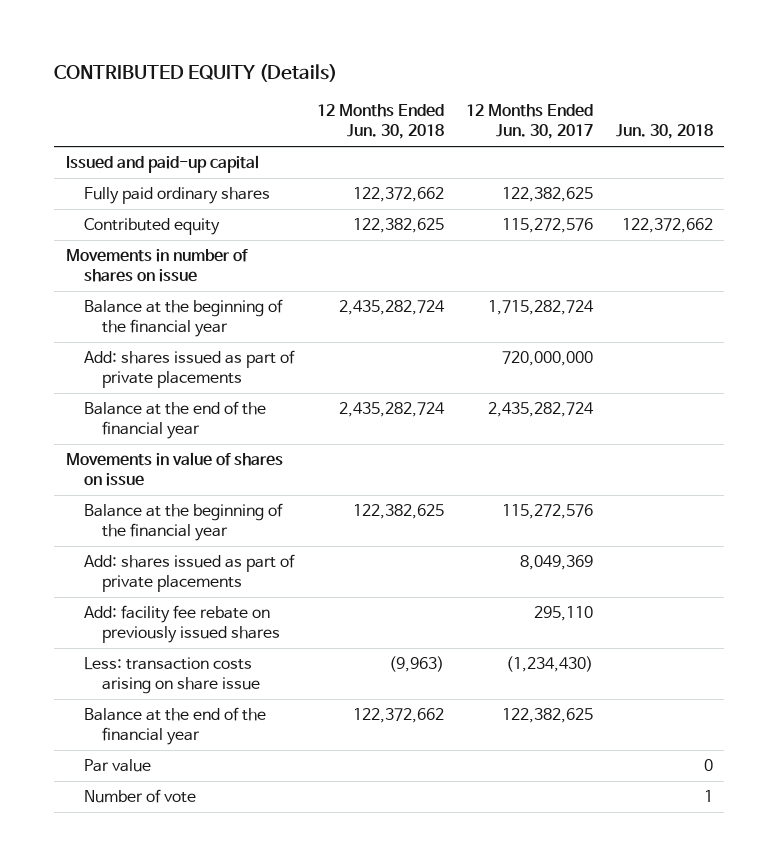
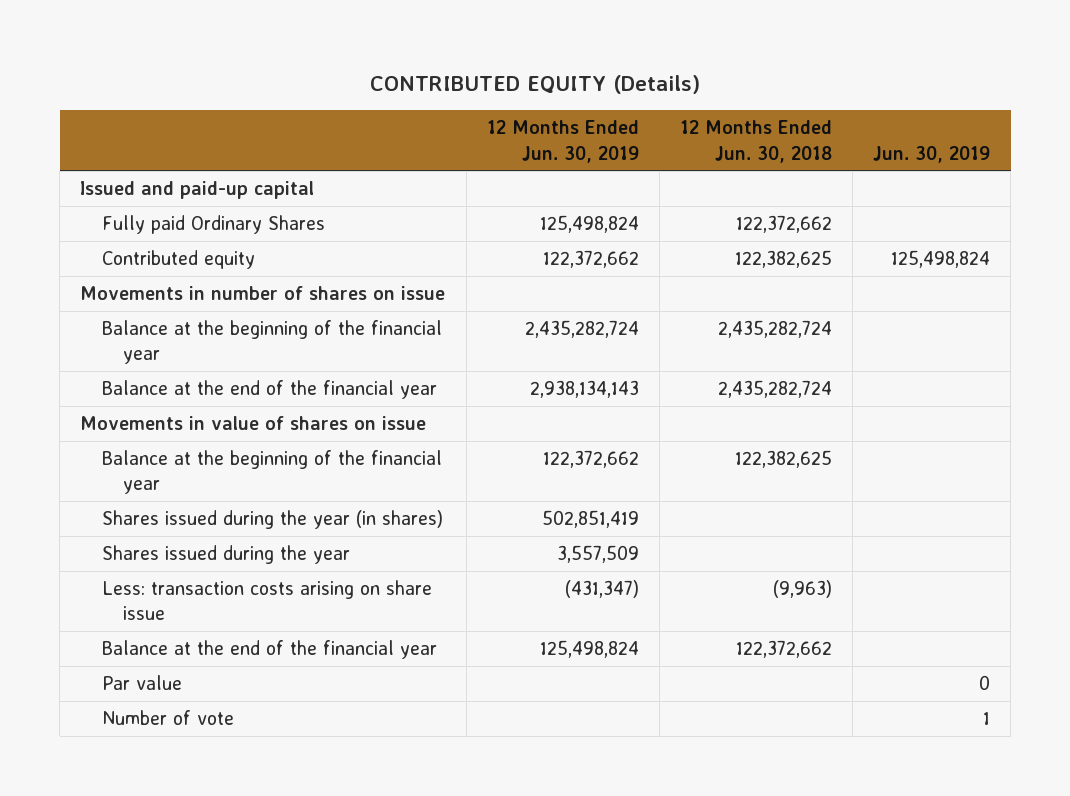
- | 12 Months Ended Jun. 30, 2018 | 12 Months Ended Jun. 30, 2017 | Jun. 30, 2018
+ | 12 Months Ended Jun. 30, 2019 | 12 Months Ended Jun. 30, 2018 | Jun. 30, 2019
- Fully paid ordinary shares | 122,372,662 | 122,382,625 |
+ Fully paid Ordinary Shares | 125,498,824 | 122,372,662 |
- Add: shares issued as part of private placements | | 720,000,000 |
- Add: shares issued as part of private placements | | 8,049,369 |
- Add: facility fee rebate on previously issued shares | | 295,110 |
+ Shares issued during the year (in shares) | 502,851,419 | |
+ Shares issued during the year | 3,557,509 | |

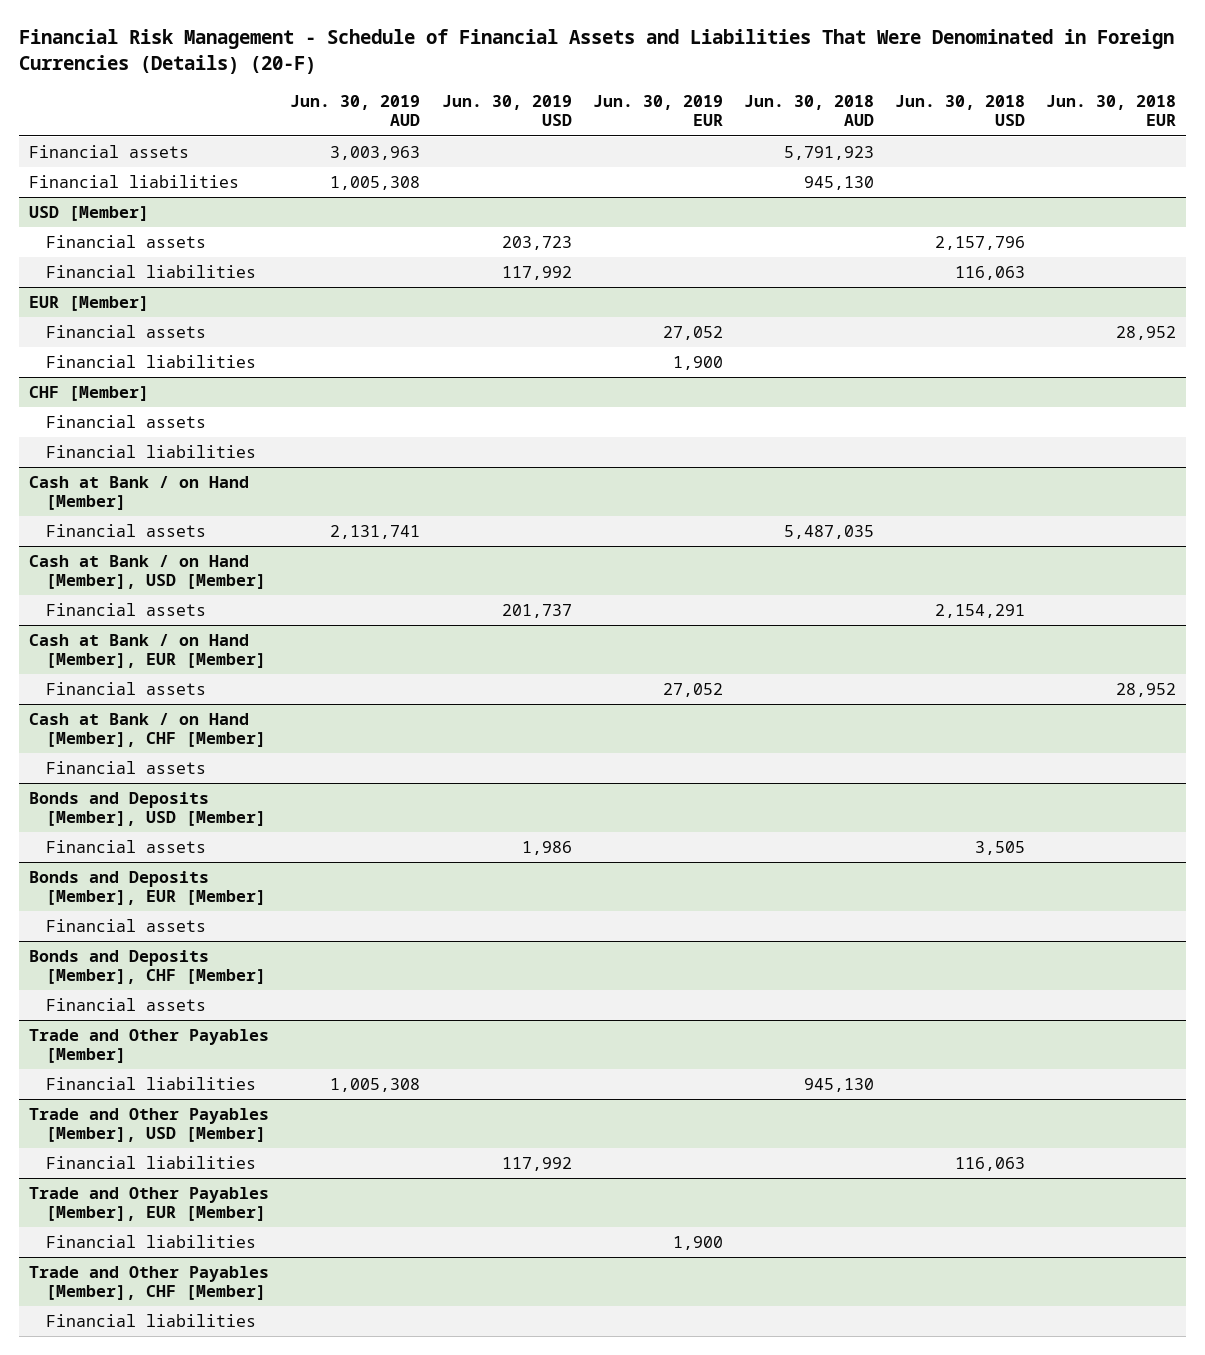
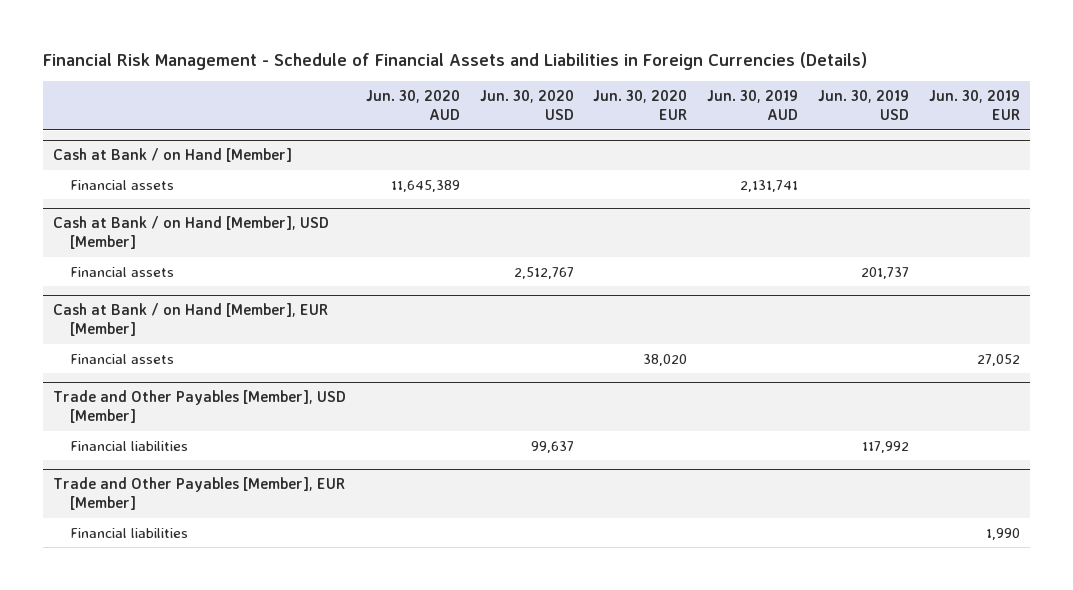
- Financial Risk Management - Schedule of Financial Assets and Liabilities That Were Denominated in Foreign Currencies (Details) (20-F)
+ Financial Risk Management - Schedule of Financial Assets and Liabilities in Foreign Currencies (Details)
- | Jun. 30, 2019 AUD | Jun. 30, 2019 USD | Jun. 30, 2019 EUR | Jun. 30, 2018 AUD | Jun. 30, 2018 USD | Jun. 30, 2018 EUR
+ | Jun. 30, 2020 AUD | Jun. 30, 2020 USD | Jun. 30, 2020 EUR | Jun. 30, 2019 AUD | Jun. 30, 2019 USD | Jun. 30, 2019 EUR
- Financial assets | 3,003,963 | | | 5,791,923 | |
- Financial liabilities | 1,005,308 | | | 945,130 | |
- USD [Member]
- Financial assets | | 203,723 | | | 2,157,796 |
- Financial liabilities | | 117,992 | | | 116,063 |
- EUR [Member]
- Financial assets | | | 27,052 | | | 28,952
- Financial liabilities | | | 1,900 | | |
- CHF [Member]
- Financial assets
- Financial liabilities
- Cash at Bank / on Hand [Member], CHF [Member]
- Financial assets
- Bonds and Deposits [Member], USD [Member]
- Financial assets | | 1,986 | | | 3,505 |
- Bonds and Deposits [Member], EUR [Member]
- Financial assets
- Bonds and Deposits [Member], CHF [Member]
- Financial assets
- Trade and Other Payables [Member]
- Financial liabilities | 1,005,308 | | | 945,130 | |
@ Trade and Other Payables [Member], EUR [Member]
- Financial liabilities | | | 1,900 | | |
- Trade and Other Payables [Member], CHF [Member]
- Financial liabilities
@ Trade and Other Payables [Member], EUR [Member]
+ Financial liabilities | | | | | | 1,990

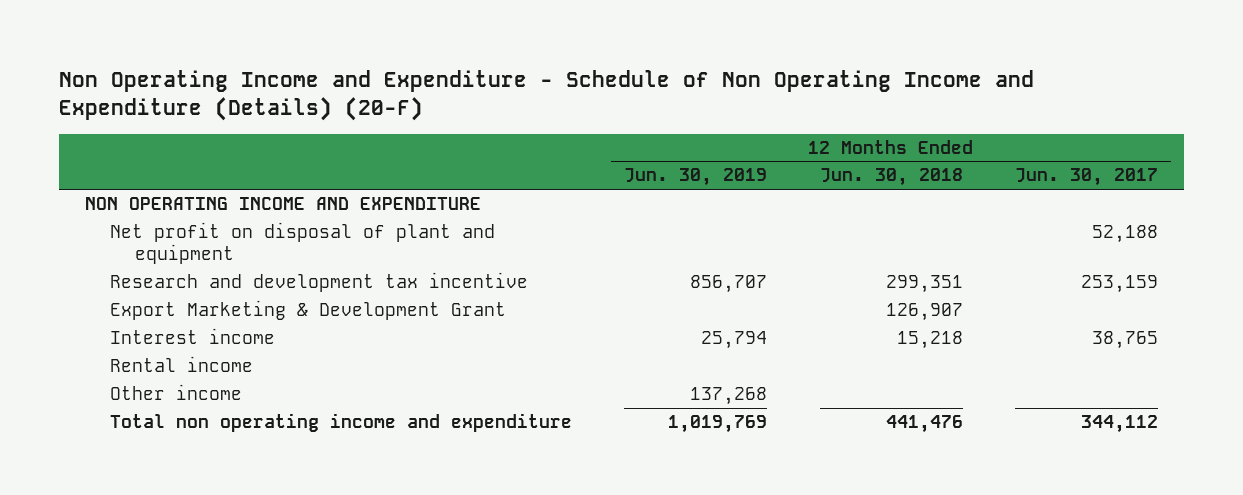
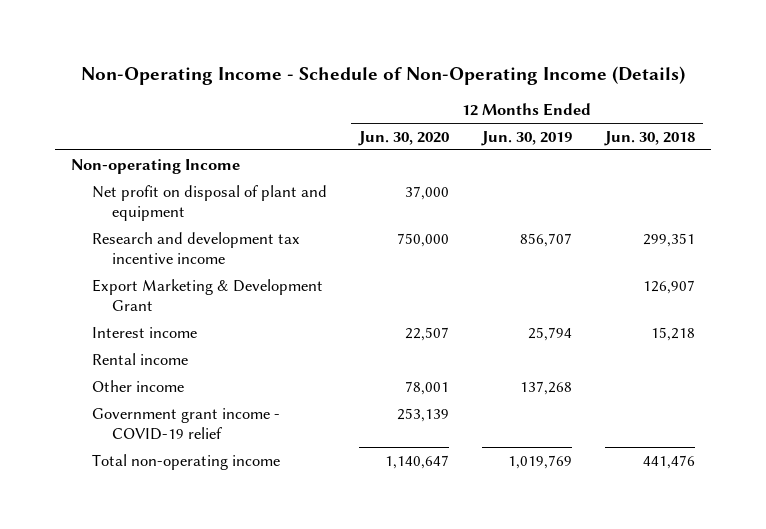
- Non Operating Income and Expenditure - Schedule of Non Operating Income and Expenditure (Details) (20-F)
+ Non-Operating Income - Schedule of Non-Operating Income (Details)
- | 12 Months Ended Jun. 30, 2019 | 12 Months Ended Jun. 30, 2018 | 12 Months Ended Jun. 30, 2017
+ | 12 Months Ended Jun. 30, 2020 | 12 Months Ended Jun. 30, 2019 | 12 Months Ended Jun. 30, 2018
- NON OPERATING INCOME AND EXPENDITURE
+ Non-operating Income
- Research and development tax incentive | 856,707 | 299,351 | 253,159
+ Research and development tax incentive income | 750,000 | 856,707 | 299,351
- Total non operating income and expenditure | 1,019,769 | 441,476 | 344,112
+ Government grant income - COVID-19 relief | 253,139 | |
+ Total non-operating income | 1,140,647 | 1,019,769 | 441,476

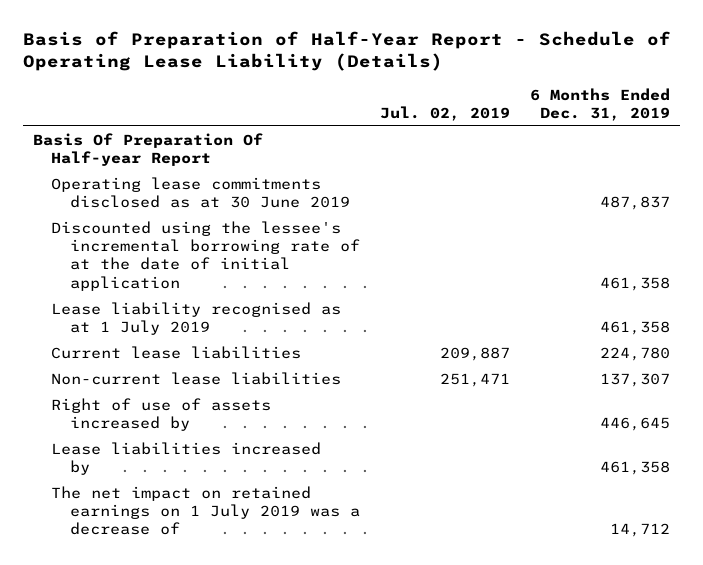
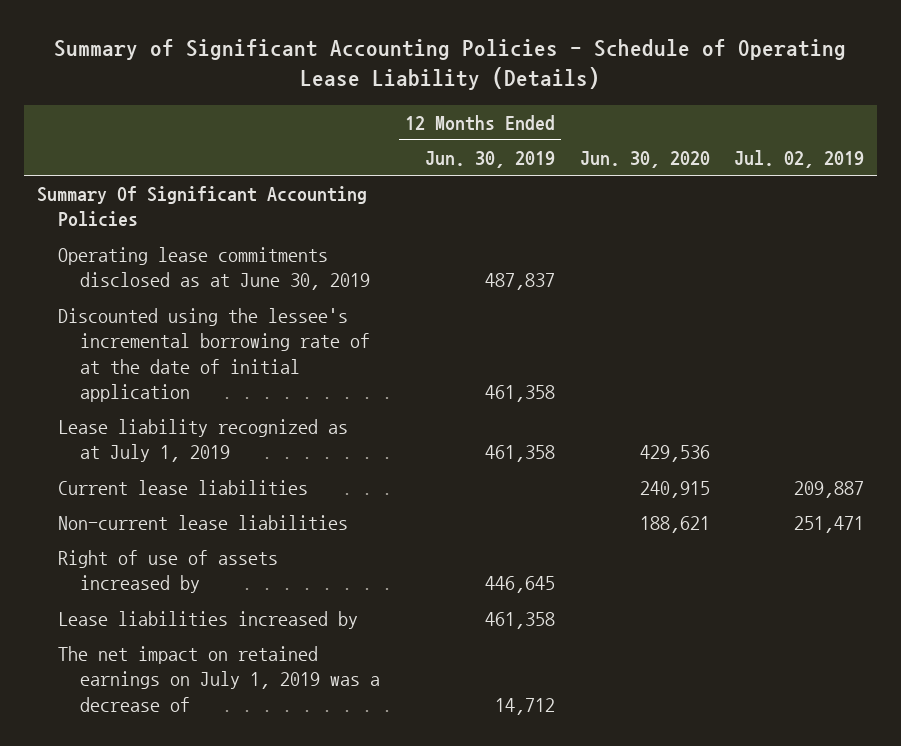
- Basis of Preparation of Half-Year Report - Schedule of Operating Lease Liability (Details)
+ Summary of Significant Accounting Policies - Schedule of Operating Lease Liability (Details)
- | Jul. 02, 2019 | 6 Months Ended Dec. 31, 2019
+ | 12 Months Ended Jun. 30, 2019 | Jun. 30, 2020 | Jul. 02, 2019
- Basis Of Preparation Of Half-year Report
- Operating lease commitments disclosed as at 30 June 2019 | | 487,837
+ Summary Of Significant Accounting Policies
+ Operating lease commitments disclosed as at June 30, 2019 | 487,837 | |
- Lease liability recognised as at 1 July 2019 | | 461,358
+ Lease liability recognized as at July 1, 2019 | 461,358 | 429,536 |
- The net impact on retained earnings on 1 July 2019 was a decrease of | | 14,712
+ The net impact on retained earnings on July 1, 2019 was a decrease of | 14,712 | |

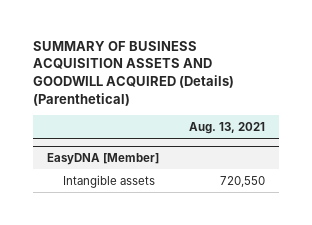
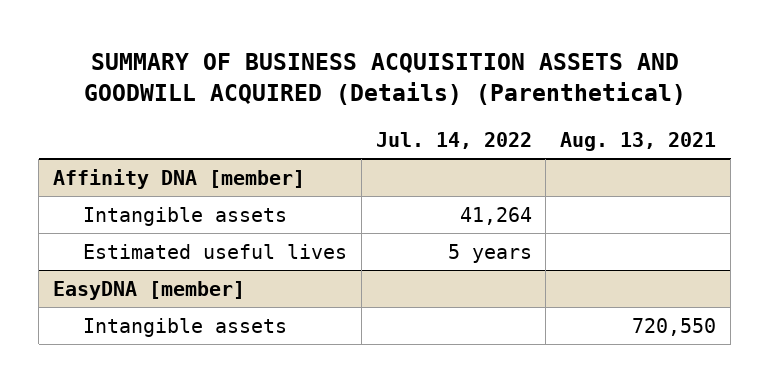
- | Aug. 13, 2021
+ | Jul. 14, 2022 | Aug. 13, 2021
- EasyDNA [Member]
+ Affinity DNA [member]
+ Intangible assets | 41,264 |
+ Estimated useful lives | 5 years |
+ EasyDNA [member]

